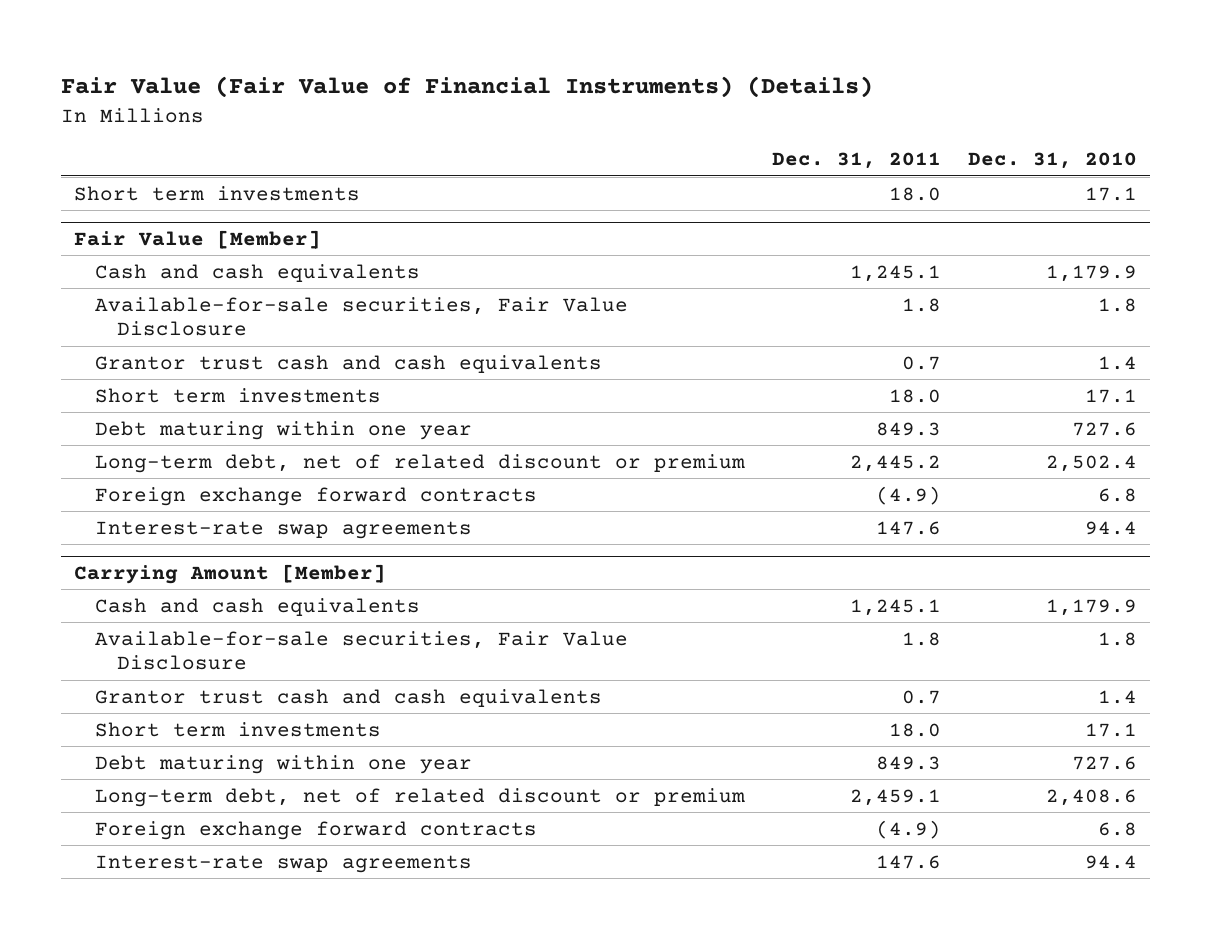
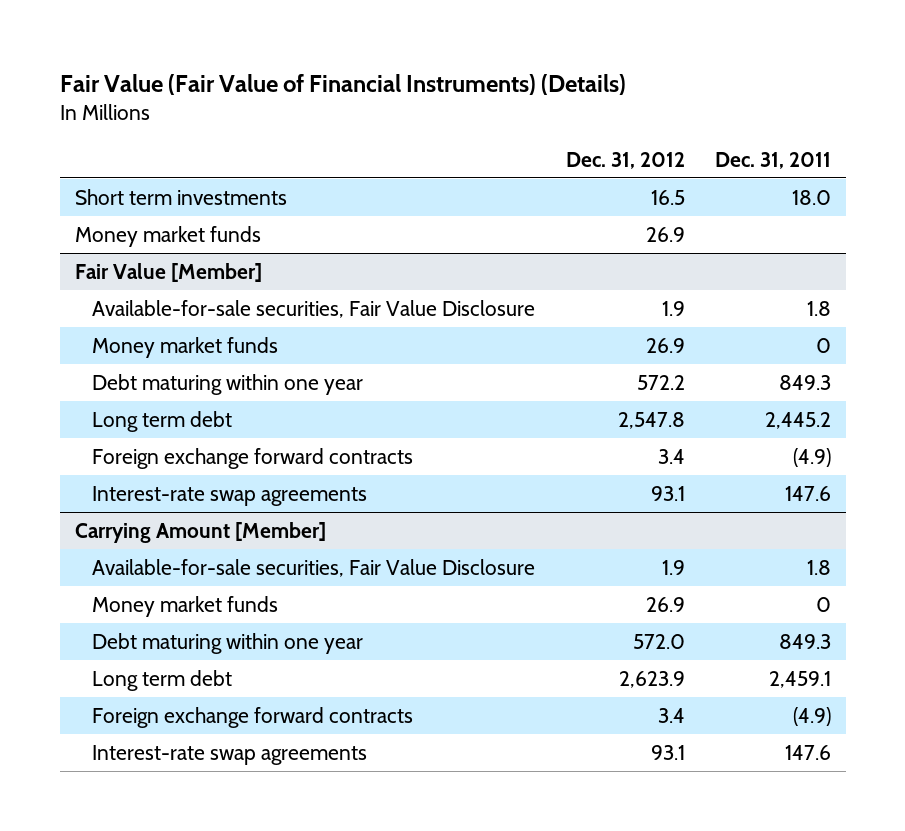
- | Dec. 31, 2011 | Dec. 31, 2010
+ | Dec. 31, 2012 | Dec. 31, 2011
+ Money market funds | 26.9 |
@ Fair Value [Member]
- Cash and cash equivalents | 1,245.1 | 1,179.9
- Grantor trust cash and cash equivalents | 0.7 | 1.4
- Short term investments | 18.0 | 17.1
+ Money market funds | 26.9 | 0
- Long-term debt, net of related discount or premium | 2,445.2 | 2,502.4
+ Long term debt | 2,547.8 | 2,445.2
@ Carrying Amount [Member]
- Cash and cash equivalents | 1,245.1 | 1,179.9
- Grantor trust cash and cash equivalents | 0.7 | 1.4
- Short term investments | 18.0 | 17.1
+ Money market funds | 26.9 | 0
- Long-term debt, net of related discount or premium | 2,459.1 | 2,408.6
+ Long term debt | 2,623.9 | 2,459.1

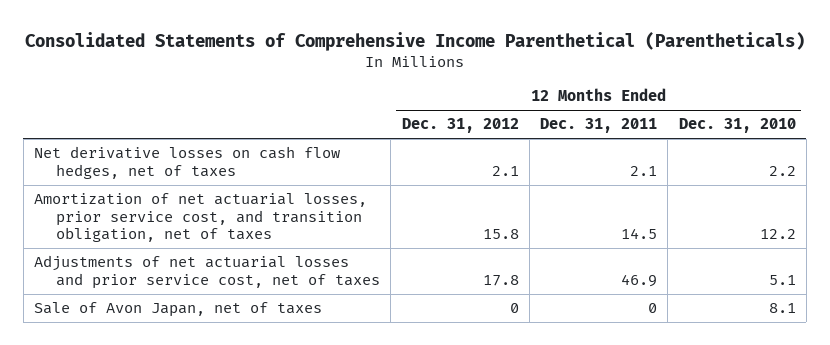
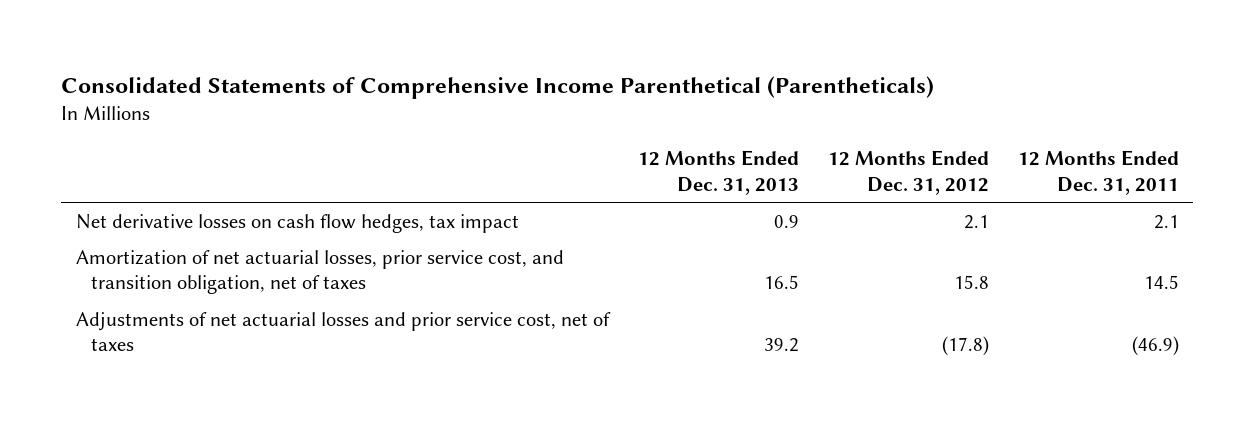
- | 12 Months Ended Dec. 31, 2012 | 12 Months Ended Dec. 31, 2011 | 12 Months Ended Dec. 31, 2010
+ | 12 Months Ended Dec. 31, 2013 | 12 Months Ended Dec. 31, 2012 | 12 Months Ended Dec. 31, 2011
- Net derivative losses on cash flow hedges, net of taxes | 2.1 | 2.1 | 2.2
+ Net derivative losses on cash flow hedges, tax impact | 0.9 | 2.1 | 2.1
- Adjustments of net actuarial losses and prior service cost, net of taxes | 17.8 | 46.9 | 5.1
- Sale of Avon Japan, net of taxes | 0 | 0 | 8.1
+ Adjustments of net actuarial losses and prior service cost, net of taxes | 39.2 | (17.8) | (46.9)

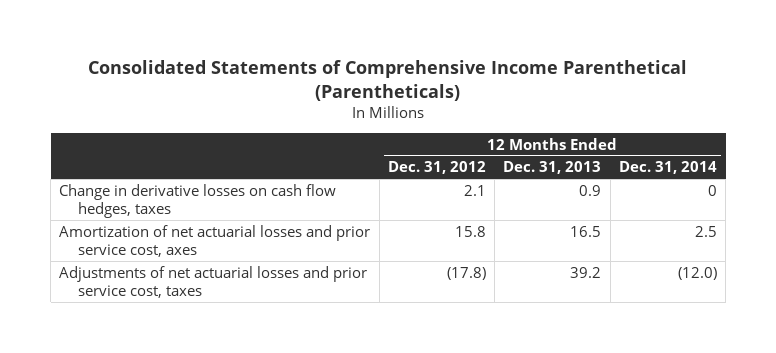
- | 12 Months Ended Dec. 31, 2013 | 12 Months Ended Dec. 31, 2012 | 12 Months Ended Dec. 31, 2011
+ | 12 Months Ended Dec. 31, 2012 | 12 Months Ended Dec. 31, 2013 | 12 Months Ended Dec. 31, 2014
- Net derivative losses on cash flow hedges, tax impact | 0.9 | 2.1 | 2.1
- Amortization of net actuarial losses, prior service cost, and transition obligation, net of taxes | 16.5 | 15.8 | 14.5
- Adjustments of net actuarial losses and prior service cost, net of taxes | 39.2 | (17.8) | (46.9)
+ Change in derivative losses on cash flow hedges, taxes | 2.1 | 0.9 | 0
+ Amortization of net actuarial losses and prior service cost, axes | 15.8 | 16.5 | 2.5
+ Adjustments of net actuarial losses and prior service cost, taxes | (17.8) | 39.2 | (12.0)

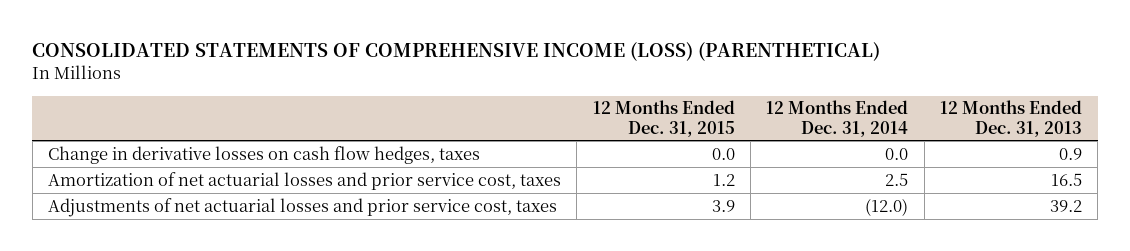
- Consolidated Statements of Comprehensive Income Parenthetical (Parentheticals)
+ CONSOLIDATED STATEMENTS OF COMPREHENSIVE INCOME (LOSS) (PARENTHETICAL)
- | 12 Months Ended Dec. 31, 2012 | 12 Months Ended Dec. 31, 2013 | 12 Months Ended Dec. 31, 2014
+ | 12 Months Ended Dec. 31, 2015 | 12 Months Ended Dec. 31, 2014 | 12 Months Ended Dec. 31, 2013
- Change in derivative losses on cash flow hedges, taxes | 2.1 | 0.9 | 0
- Amortization of net actuarial losses and prior service cost, axes | 15.8 | 16.5 | 2.5
+ Change in derivative losses on cash flow hedges, taxes | 0.0 | 0.0 | 0.9
+ Amortization of net actuarial losses and prior service cost, taxes | 1.2 | 2.5 | 16.5

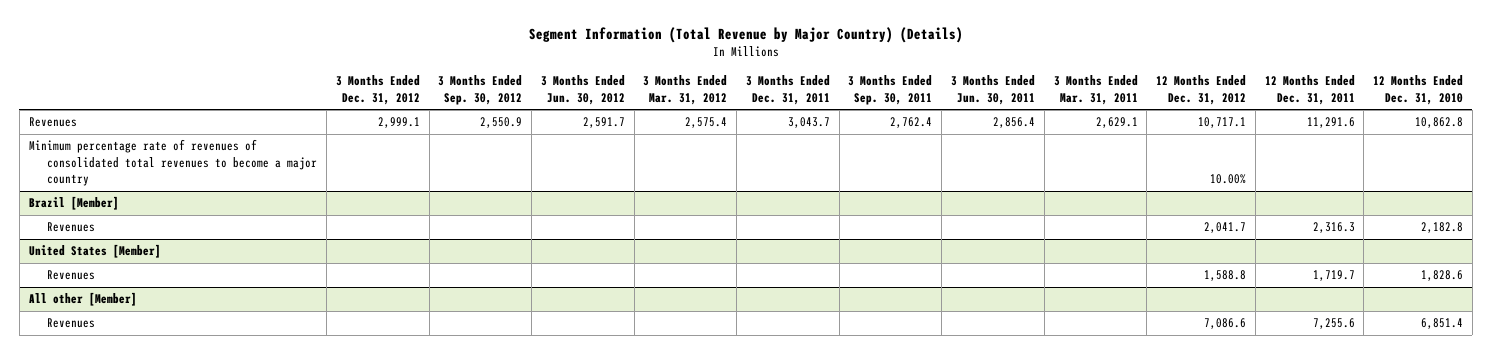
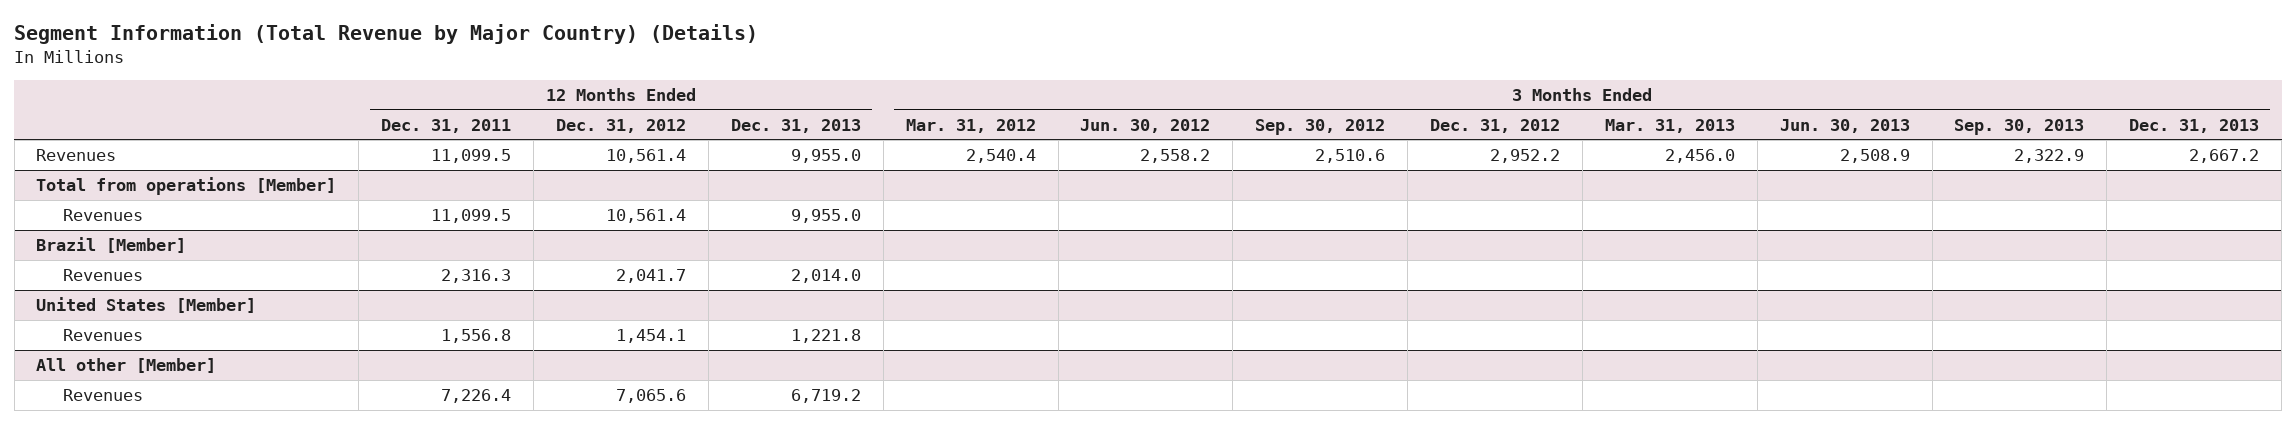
- | 3 Months Ended Dec. 31, 2012 | 3 Months Ended Sep. 30, 2012 | 3 Months Ended Jun. 30, 2012 | 3 Months Ended Mar. 31, 2012 | 3 Months Ended Dec. 31, 2011 | 3 Months Ended Sep. 30, 2011 | 3 Months Ended Jun. 30, 2011 | 3 Months Ended Mar. 31, 2011 | 12 Months Ended Dec. 31, 2012 | 12 Months Ended Dec. 31, 2011 | 12 Months Ended Dec. 31, 2010
+ | 12 Months Ended Dec. 31, 2011 | 12 Months Ended Dec. 31, 2012 | 12 Months Ended Dec. 31, 2013 | 3 Months Ended Mar. 31, 2012 | 3 Months Ended Jun. 30, 2012 | 3 Months Ended Sep. 30, 2012 | 3 Months Ended Dec. 31, 2012 | 3 Months Ended Mar. 31, 2013 | 3 Months Ended Jun. 30, 2013 | 3 Months Ended Sep. 30, 2013 | 3 Months Ended Dec. 31, 2013
- Revenues | 2,999.1 | 2,550.9 | 2,591.7 | 2,575.4 | 3,043.7 | 2,762.4 | 2,856.4 | 2,629.1 | 10,717.1 | 11,291.6 | 10,862.8
- Minimum percentage rate of revenues of consolidated total revenues to become a major country | | | | | | | | | 10.00% | |
+ Revenues | 11,099.5 | 10,561.4 | 9,955.0 | 2,540.4 | 2,558.2 | 2,510.6 | 2,952.2 | 2,456.0 | 2,508.9 | 2,322.9 | 2,667.2
+ Total from operations [Member]
+ Revenues | 11,099.5 | 10,561.4 | 9,955.0 | | | | | | | |
@ United States [Member]
- Revenues | | | | | | | | | 1,588.8 | 1,719.7 | 1,828.6
+ Revenues | 1,556.8 | 1,454.1 | 1,221.8 | | | | | | | |
@ All other [Member]
- Revenues | | | | | | | | | 7,086.6 | 7,255.6 | 6,851.4
+ Revenues | 7,226.4 | 7,065.6 | 6,719.2 | | | | | | | |

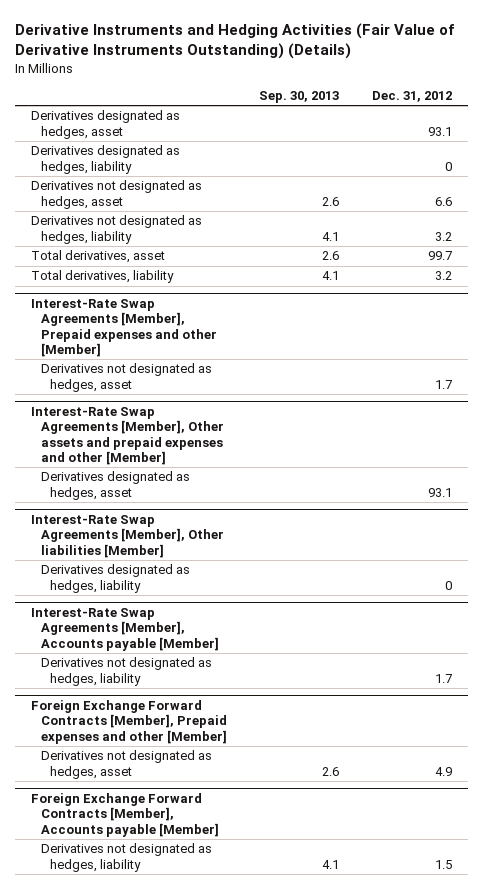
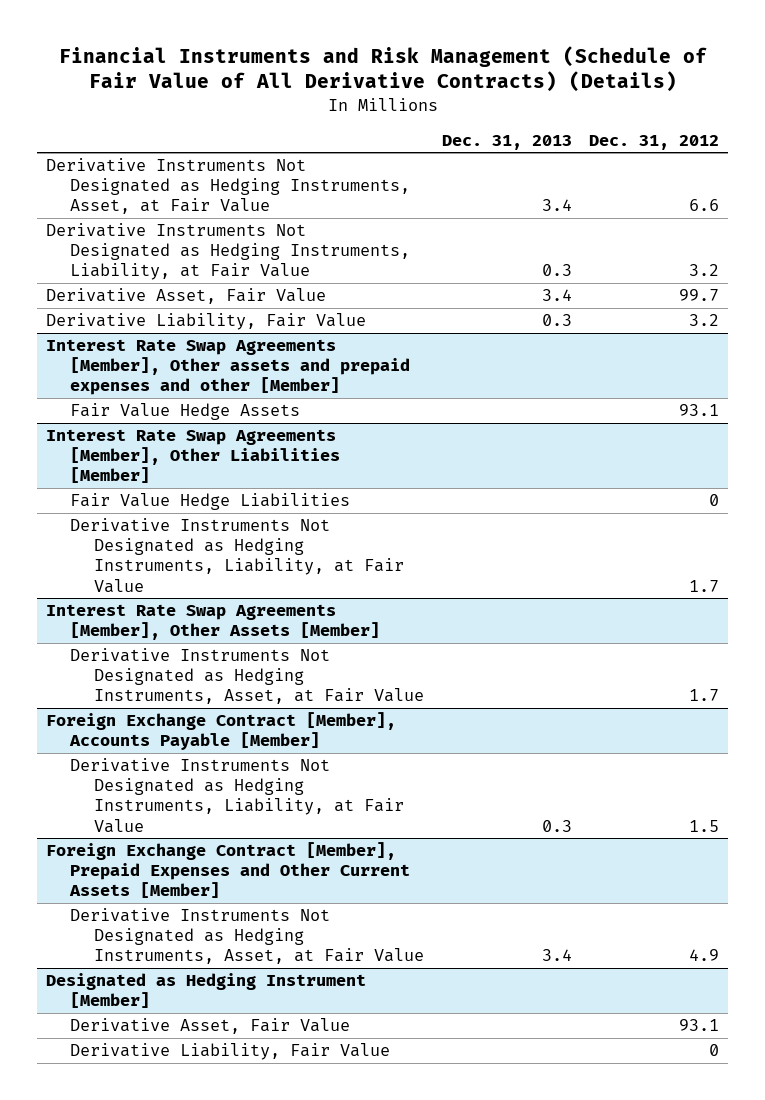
- Derivative Instruments and Hedging Activities (Fair Value of Derivative Instruments Outstanding) (Details)
+ Financial Instruments and Risk Management (Schedule of Fair Value of All Derivative Contracts) (Details)
- | Sep. 30, 2013 | Dec. 31, 2012
+ | Dec. 31, 2013 | Dec. 31, 2012
- Derivatives designated as hedges, asset | | 93.1
- Derivatives designated as hedges, liability | | 0
- Derivatives not designated as hedges, asset | 2.6 | 6.6
- Derivatives not designated as hedges, liability | 4.1 | 3.2
- Total derivatives, asset | 2.6 | 99.7
- Total derivatives, liability | 4.1 | 3.2
- Interest-Rate Swap Agreements [Member], Prepaid expenses and other [Member]
- Derivatives not designated as hedges, asset | | 1.7
- Interest-Rate Swap Agreements [Member], Other assets and prepaid expenses and other [Member]
- Derivatives designated as hedges, asset | | 93.1
- Interest-Rate Swap Agreements [Member], Other liabilities [Member]
- Derivatives designated as hedges, liability | | 0
- Interest-Rate Swap Agreements [Member], Accounts payable [Member]
- Derivatives not designated as hedges, liability | | 1.7
- Foreign Exchange Forward Contracts [Member], Prepaid expenses and other [Member]
- Derivatives not designated as hedges, asset | 2.6 | 4.9
- Foreign Exchange Forward Contracts [Member], Accounts payable [Member]
- Derivatives not designated as hedges, liability | 4.1 | 1.5
+ Derivative Instruments Not Designated as Hedging Instruments, Asset, at Fair Value | 3.4 | 6.6
+ Derivative Instruments Not Designated as Hedging Instruments, Liability, at Fair Value | 0.3 | 3.2
+ Derivative Asset, Fair Value | 3.4 | 99.7
+ Derivative Liability, Fair Value | 0.3 | 3.2
+ Interest Rate Swap Agreements [Member], Other assets and prepaid expenses and other [Member]
+ Fair Value Hedge Assets | | 93.1
+ Interest Rate Swap Agreements [Member], Other Liabilities [Member]
+ Fair Value Hedge Liabilities | | 0
+ Derivative Instruments Not Designated as Hedging Instruments, Liability, at Fair Value | | 1.7
+ Interest Rate Swap Agreements [Member], Other Assets [Member]
+ Derivative Instruments Not Designated as Hedging Instruments, Asset, at Fair Value | | 1.7
+ Foreign Exchange Contract [Member], Accounts Payable [Member]
+ Derivative Instruments Not Designated as Hedging Instruments, Liability, at Fair Value | 0.3 | 1.5
+ Foreign Exchange Contract [Member], Prepaid Expenses and Other Current Assets [Member]
+ Derivative Instruments Not Designated as Hedging Instruments, Asset, at Fair Value | 3.4 | 4.9
+ Designated as Hedging Instrument [Member]
+ Derivative Asset, Fair Value | | 93.1
+ Derivative Liability, Fair Value | | 0

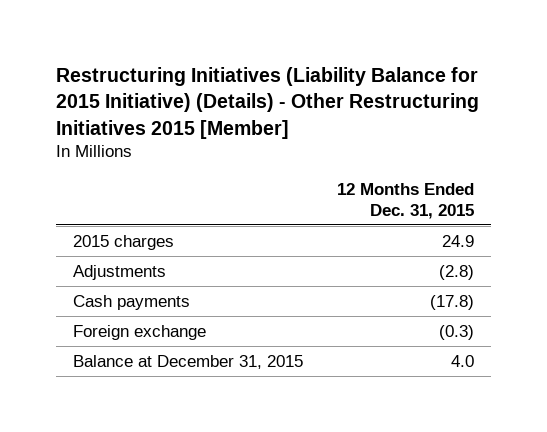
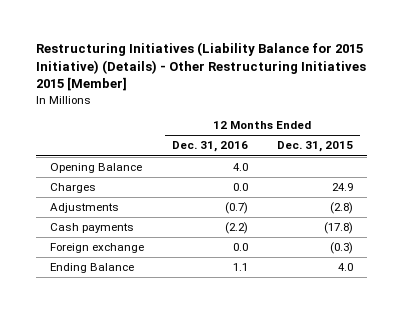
- | 12 Months Ended Dec. 31, 2015
+ | 12 Months Ended Dec. 31, 2016 | 12 Months Ended Dec. 31, 2015
- 2015 charges | 24.9
+ Opening Balance | 4.0 |
+ Charges | 0.0 | 24.9
- Balance at December 31, 2015 | 4.0
+ Ending Balance | 1.1 | 4.0

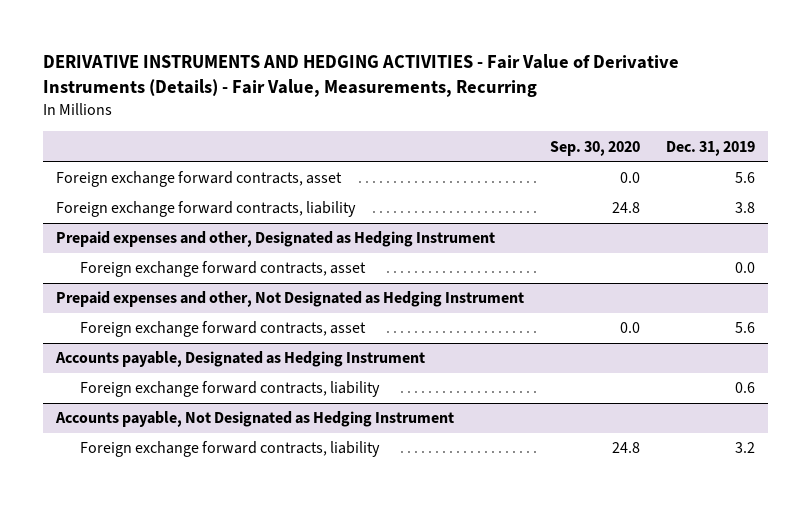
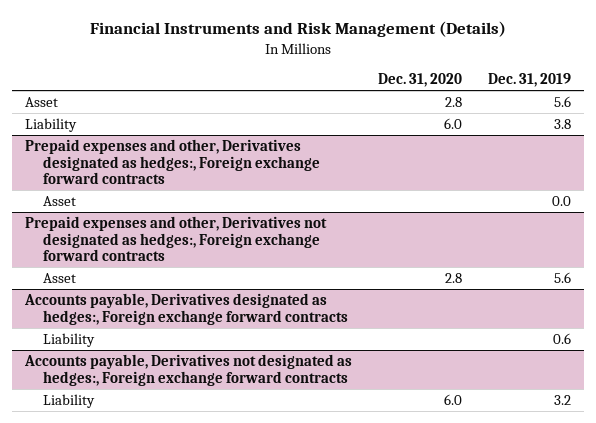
- DERIVATIVE INSTRUMENTS AND HEDGING ACTIVITIES - Fair Value of Derivative Instruments (Details) - Fair Value, Measurements, Recurring
+ Financial Instruments and Risk Management (Details)
- | Sep. 30, 2020 | Dec. 31, 2019
+ | Dec. 31, 2020 | Dec. 31, 2019
- Foreign exchange forward contracts, asset | 0.0 | 5.6
- Foreign exchange forward contracts, liability | 24.8 | 3.8
- Prepaid expenses and other, Designated as Hedging Instrument
- Foreign exchange forward contracts, asset | | 0.0
- Prepaid expenses and other, Not Designated as Hedging Instrument
- Foreign exchange forward contracts, asset | 0.0 | 5.6
- Accounts payable, Designated as Hedging Instrument
- Foreign exchange forward contracts, liability | | 0.6
- Accounts payable, Not Designated as Hedging Instrument
- Foreign exchange forward contracts, liability | 24.8 | 3.2
+ Asset | 2.8 | 5.6
+ Liability | 6.0 | 3.8
+ Prepaid expenses and other, Derivatives designated as hedges:, Foreign exchange forward contracts
+ Asset | | 0.0
+ Prepaid expenses and other, Derivatives not designated as hedges:, Foreign exchange forward contracts
+ Asset | 2.8 | 5.6
+ Accounts payable, Derivatives designated as hedges:, Foreign exchange forward contracts
+ Liability | | 0.6
+ Accounts payable, Derivatives not designated as hedges:, Foreign exchange forward contracts
+ Liability | 6.0 | 3.2

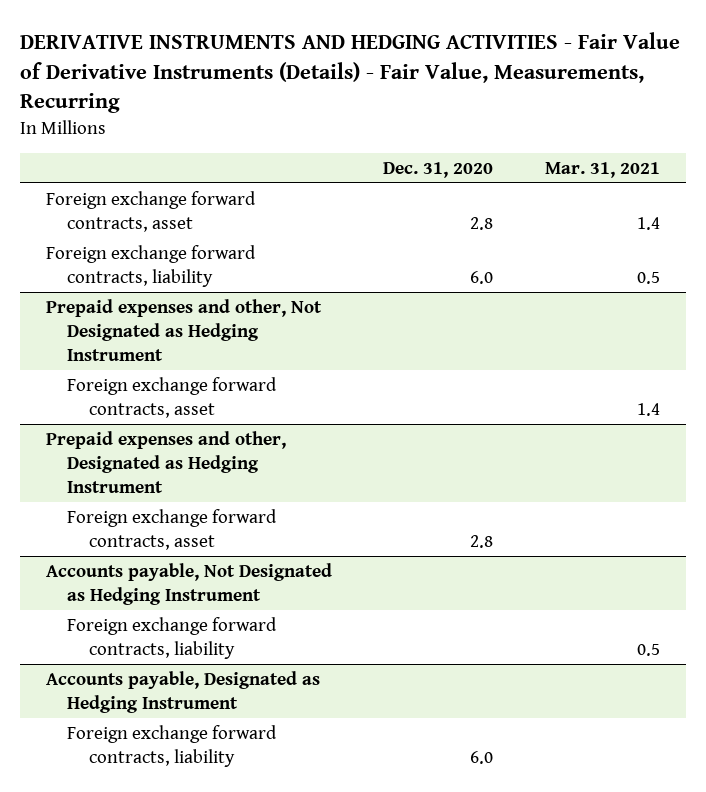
- Financial Instruments and Risk Management (Details)
+ DERIVATIVE INSTRUMENTS AND HEDGING ACTIVITIES - Fair Value of Derivative Instruments (Details) - Fair Value, Measurements, Recurring
- | Dec. 31, 2020 | Dec. 31, 2019
+ | Dec. 31, 2020 | Mar. 31, 2021
- Asset | 2.8 | 5.6
- Liability | 6.0 | 3.8
- Prepaid expenses and other, Derivatives designated as hedges:, Foreign exchange forward contracts
- Asset | | 0.0
- Prepaid expenses and other, Derivatives not designated as hedges:, Foreign exchange forward contracts
- Asset | 2.8 | 5.6
- Accounts payable, Derivatives designated as hedges:, Foreign exchange forward contracts
- Liability | | 0.6
- Accounts payable, Derivatives not designated as hedges:, Foreign exchange forward contracts
- Liability | 6.0 | 3.2
+ Foreign exchange forward contracts, asset | 2.8 | 1.4
+ Foreign exchange forward contracts, liability | 6.0 | 0.5
+ Prepaid expenses and other, Not Designated as Hedging Instrument
+ Foreign exchange forward contracts, asset | | 1.4
+ Prepaid expenses and other, Designated as Hedging Instrument
+ Foreign exchange forward contracts, asset | 2.8 |
+ Accounts payable, Not Designated as Hedging Instrument
+ Foreign exchange forward contracts, liability | | 0.5
+ Accounts payable, Designated as Hedging Instrument
+ Foreign exchange forward contracts, liability | 6.0 |

